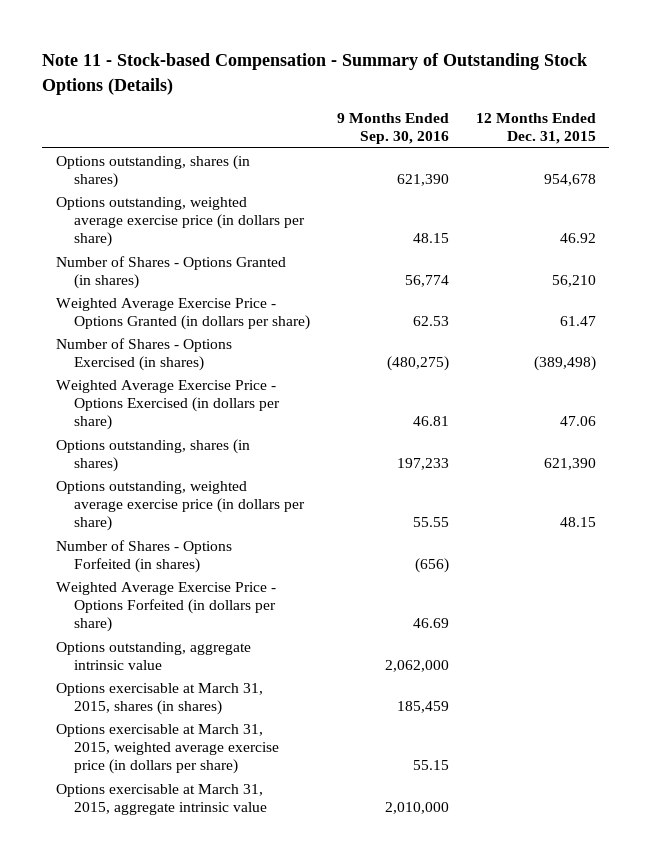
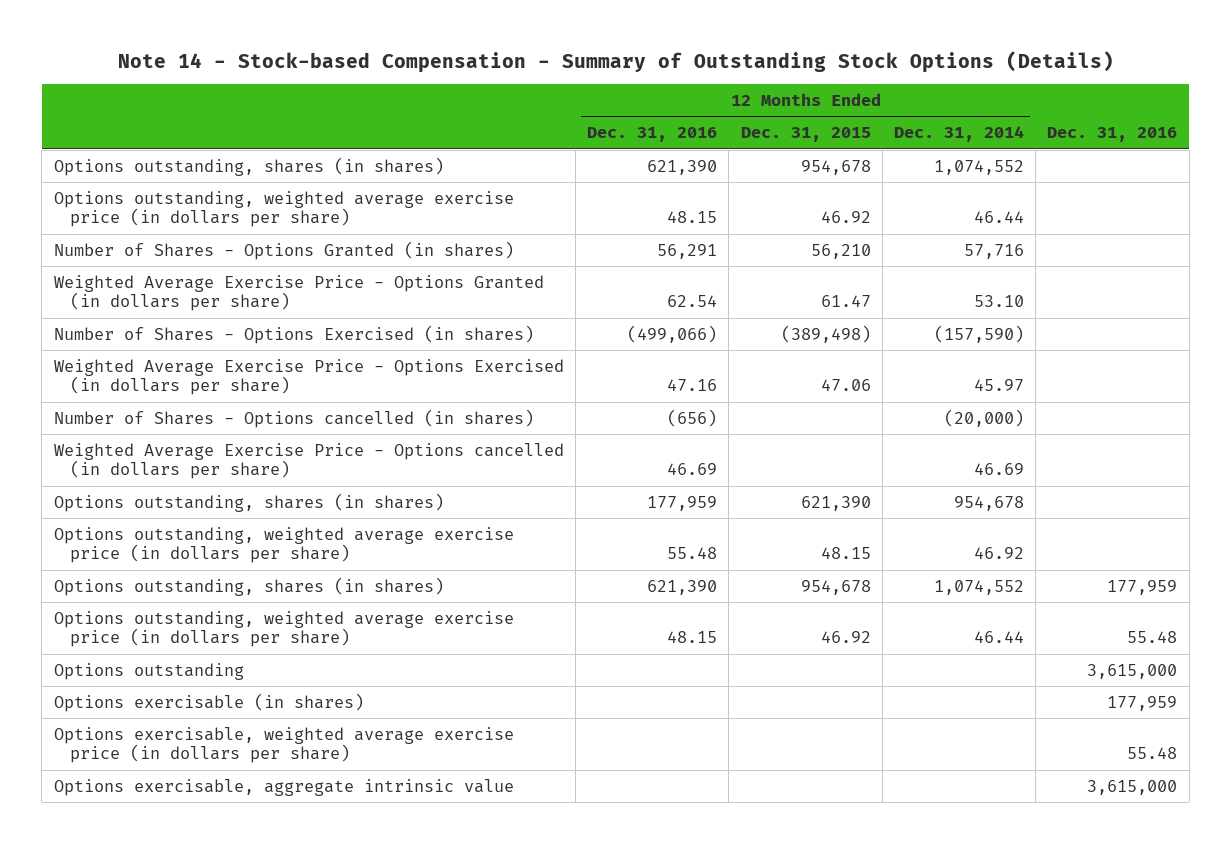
- Note 11 - Stock-based Compensation - Summary of Outstanding Stock Options (Details)
+ Note 14 - Stock-based Compensation - Summary of Outstanding Stock Options (Details)
- | 9 Months Ended Sep. 30, 2016 | 12 Months Ended Dec. 31, 2015
+ | 12 Months Ended Dec. 31, 2016 | 12 Months Ended Dec. 31, 2015 | 12 Months Ended Dec. 31, 2014 | Dec. 31, 2016
+ Number of Shares - Options cancelled (in shares) | (656) | | (20,000) |
+ Weighted Average Exercise Price - Options cancelled (in dollars per share) | 46.69 | | 46.69 |
- Number of Shares - Options Forfeited (in shares) | (656) |
- Weighted Average Exercise Price - Options Forfeited (in dollars per share) | 46.69 |
- Options outstanding, aggregate intrinsic value | 2,062,000 |
- Options exercisable at March 31, 2015, shares (in shares) | 185,459 |
- Options exercisable at March 31, 2015, weighted average exercise price (in dollars per share) | 55.15 |
- Options exercisable at March 31, 2015, aggregate intrinsic value | 2,010,000 |
+ Options outstanding, shares (in shares) | 621,390 | 954,678 | 1,074,552 | 177,959
+ Options outstanding, weighted average exercise price (in dollars per share) | 48.15 | 46.92 | 46.44 | 55.48
+ Options outstanding | | | | 3,615,000
+ Options exercisable (in shares) | | | | 177,959
+ Options exercisable, weighted average exercise price (in dollars per share) | | | | 55.48
+ Options exercisable, aggregate intrinsic value | | | | 3,615,000

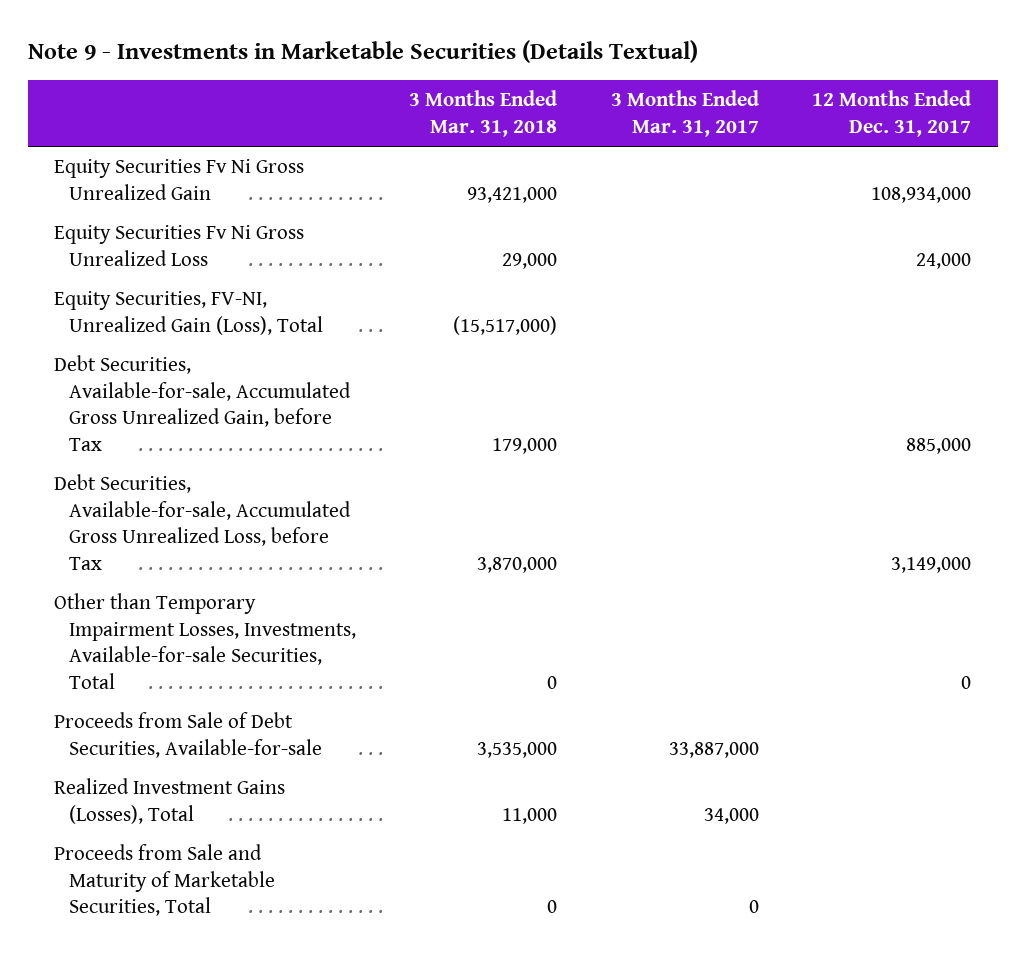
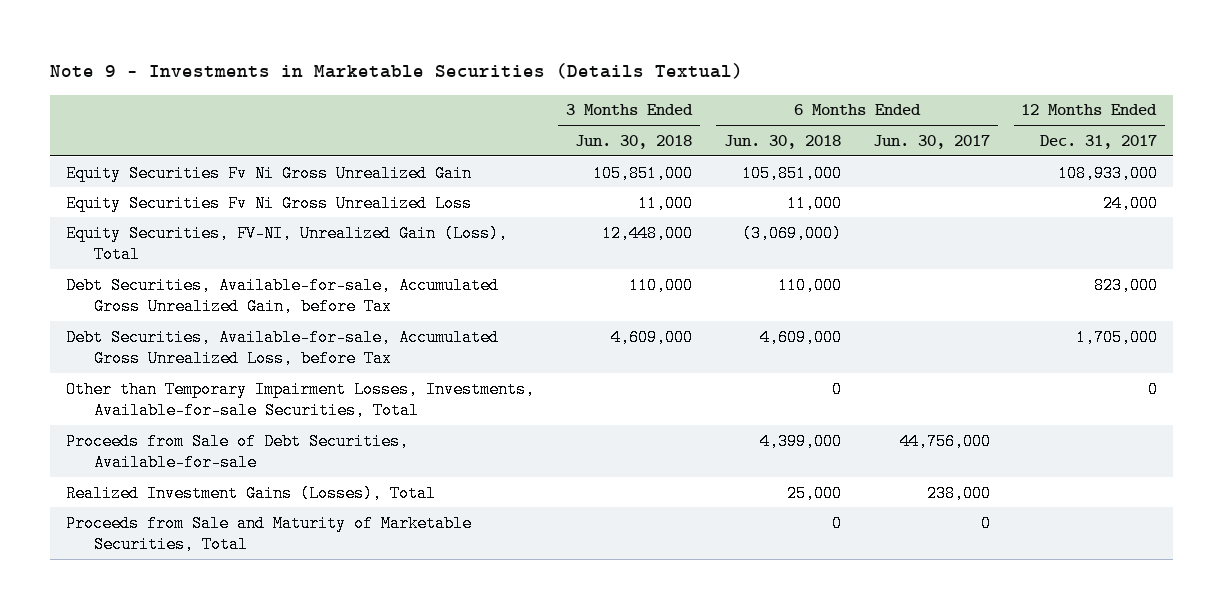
- | 3 Months Ended Mar. 31, 2018 | 3 Months Ended Mar. 31, 2017 | 12 Months Ended Dec. 31, 2017
+ | 3 Months Ended Jun. 30, 2018 | 6 Months Ended Jun. 30, 2018 | 6 Months Ended Jun. 30, 2017 | 12 Months Ended Dec. 31, 2017
- Equity Securities Fv Ni Gross Unrealized Gain | 93,421,000 | | 108,934,000
+ Equity Securities Fv Ni Gross Unrealized Gain | 105,851,000 | 105,851,000 | | 108,933,000
- Debt Securities, Available-for-sale, Accumulated Gross Unrealized Gain, before Tax | 179,000 | | 885,000
- Debt Securities, Available-for-sale, Accumulated Gross Unrealized Loss, before Tax | 3,870,000 | | 3,149,000
+ Debt Securities, Available-for-sale, Accumulated Gross Unrealized Gain, before Tax | 110,000 | 110,000 | | 823,000
+ Debt Securities, Available-for-sale, Accumulated Gross Unrealized Loss, before Tax | 4,609,000 | 4,609,000 | | 1,705,000

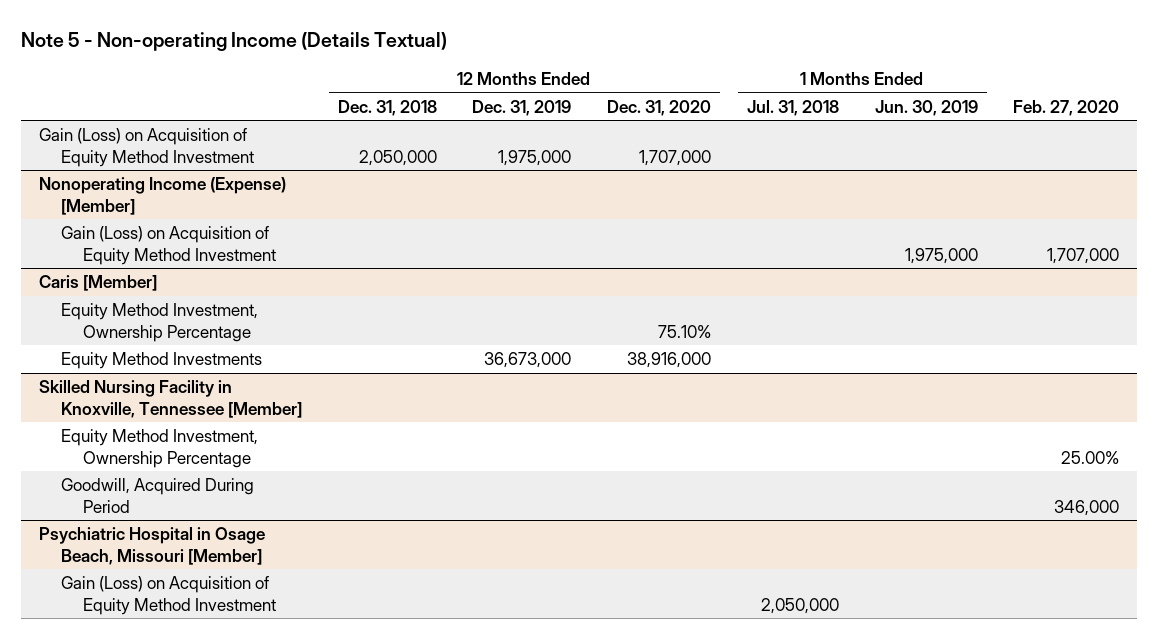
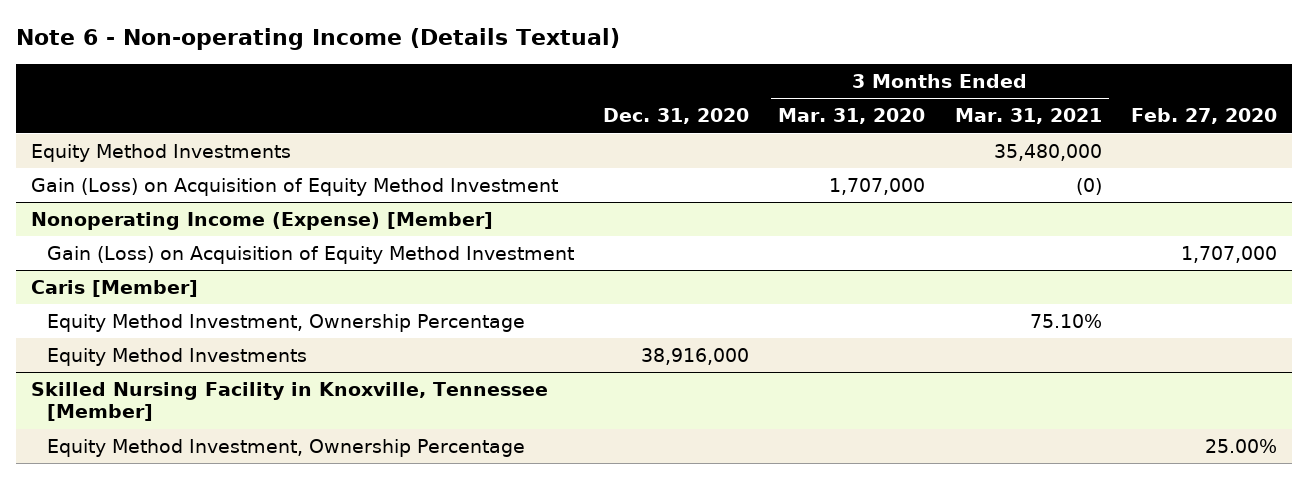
- Note 5 - Non-operating Income (Details Textual)
+ Note 6 - Non-operating Income (Details Textual)
- | 12 Months Ended Dec. 31, 2018 | 12 Months Ended Dec. 31, 2019 | 12 Months Ended Dec. 31, 2020 | 1 Months Ended Jul. 31, 2018 | 1 Months Ended Jun. 30, 2019 | Feb. 27, 2020
+ | Dec. 31, 2020 | 3 Months Ended Mar. 31, 2020 | 3 Months Ended Mar. 31, 2021 | Feb. 27, 2020
+ Equity Method Investments | | | 35,480,000 |
@ Skilled Nursing Facility in Knoxville, Tennessee [Member]
- Goodwill, Acquired During Period | | | | | | 346,000
- Psychiatric Hospital in Osage Beach, Missouri [Member]
- Gain (Loss) on Acquisition of Equity Method Investment | | | | 2,050,000 | |

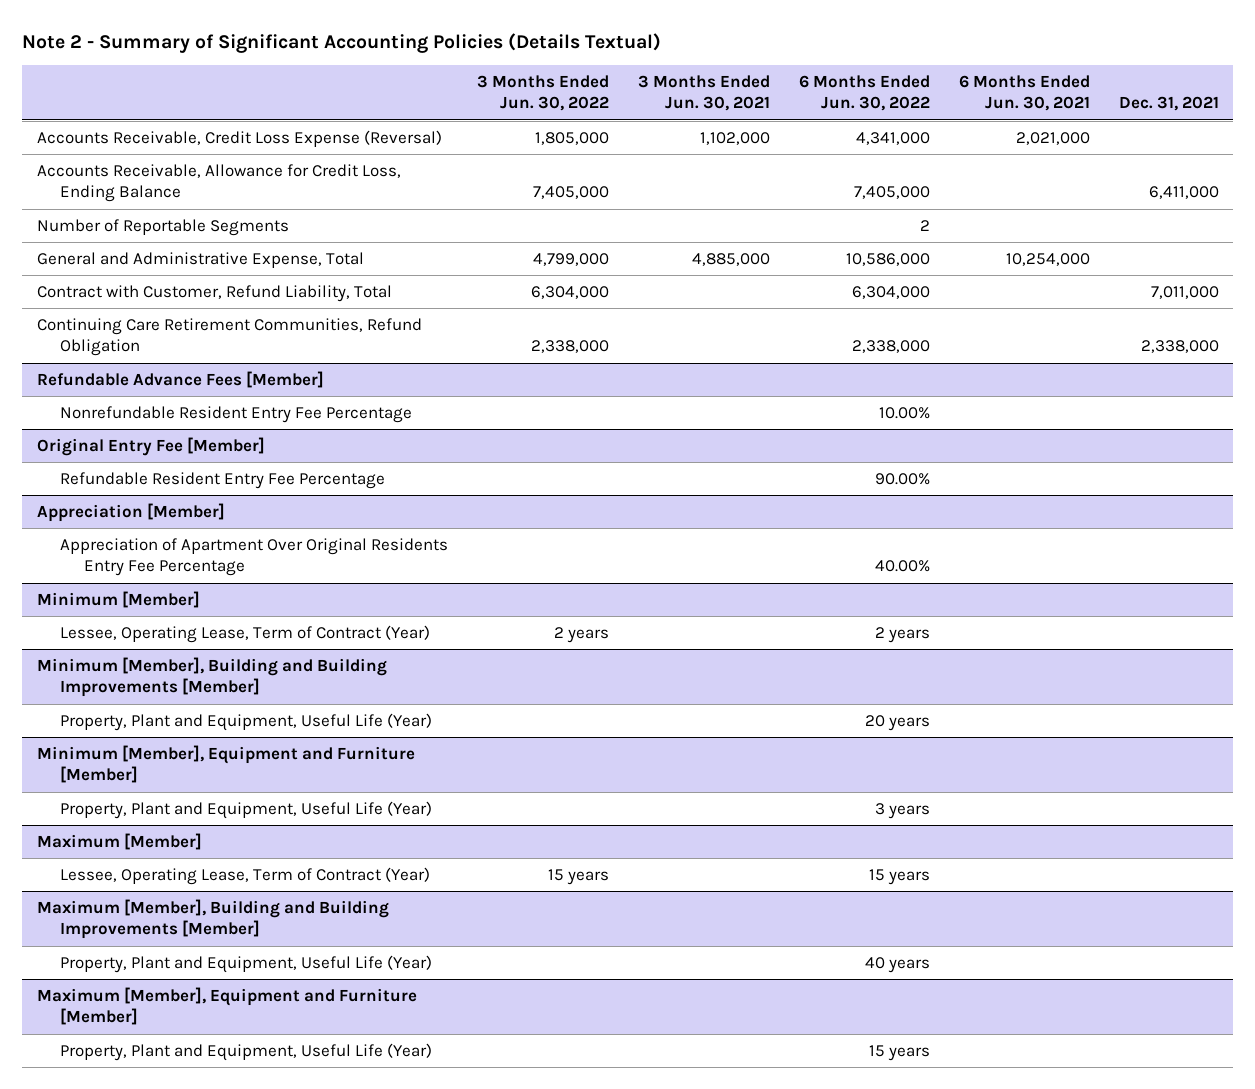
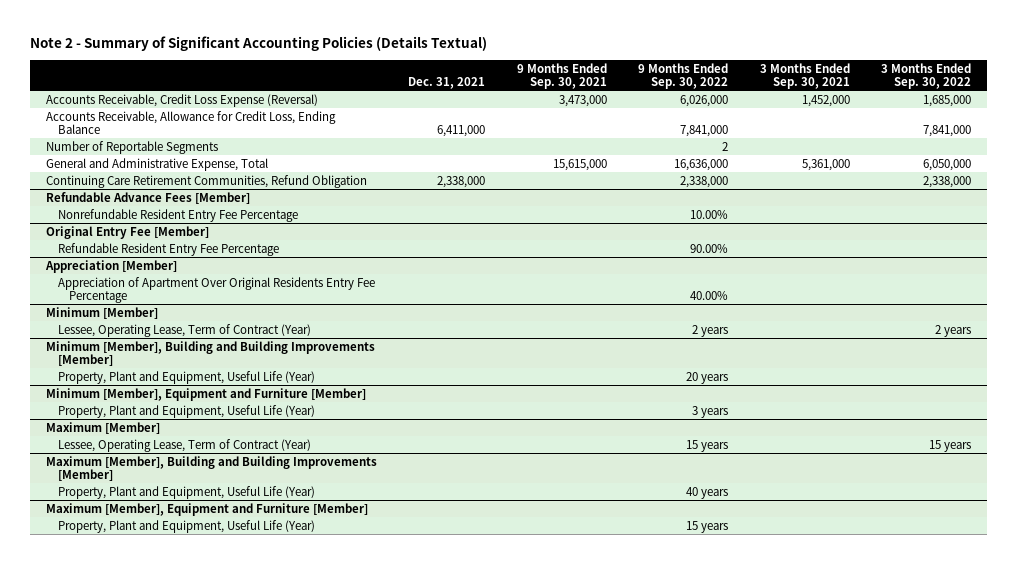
- | 3 Months Ended Jun. 30, 2022 | 3 Months Ended Jun. 30, 2021 | 6 Months Ended Jun. 30, 2022 | 6 Months Ended Jun. 30, 2021 | Dec. 31, 2021
+ | Dec. 31, 2021 | 9 Months Ended Sep. 30, 2021 | 9 Months Ended Sep. 30, 2022 | 3 Months Ended Sep. 30, 2021 | 3 Months Ended Sep. 30, 2022
- Contract with Customer, Refund Liability, Total | 6,304,000 | | 6,304,000 | | 7,011,000

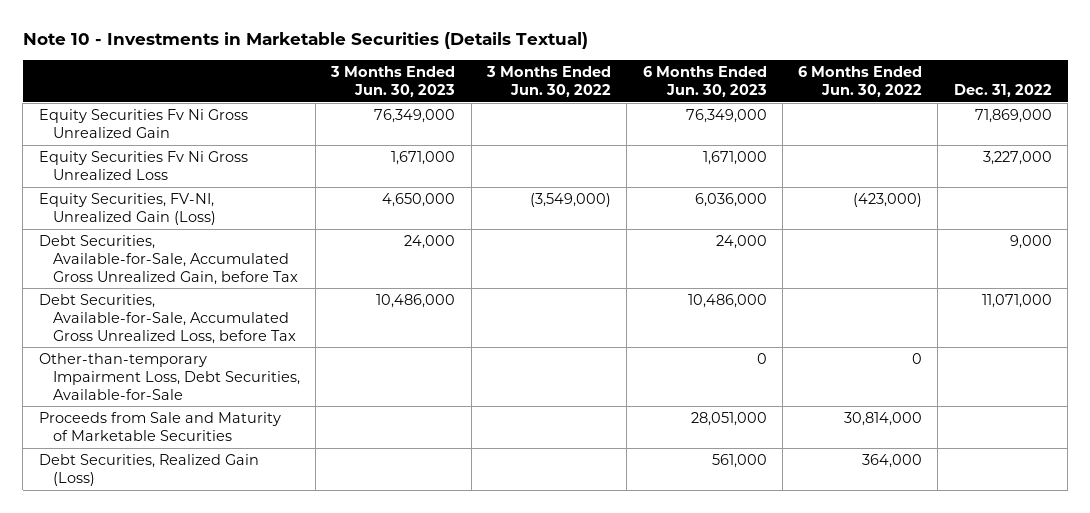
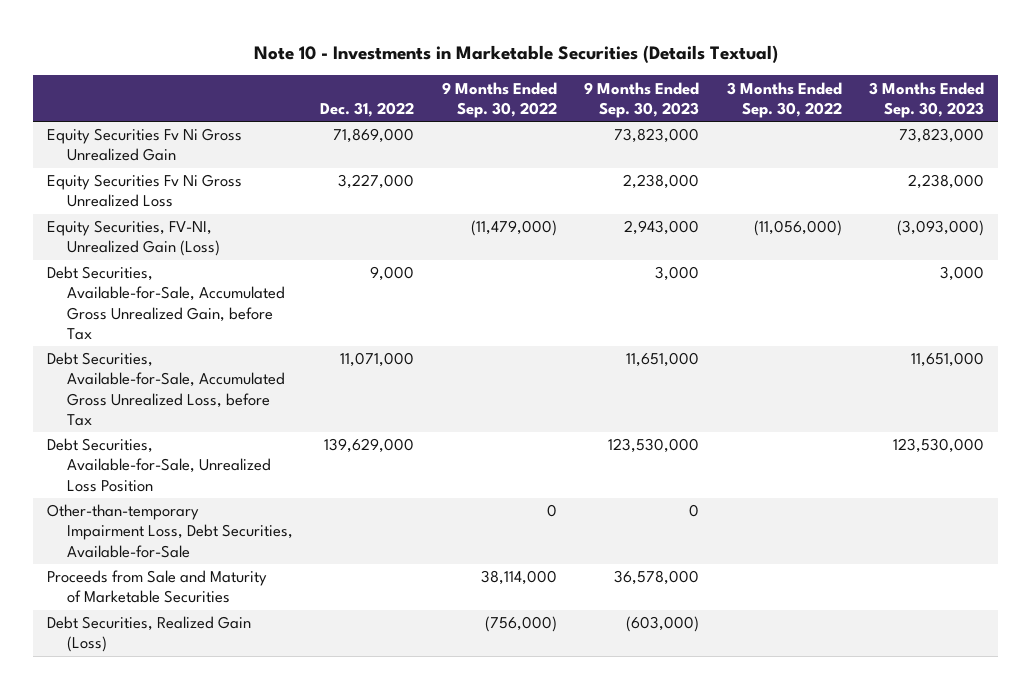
- | 3 Months Ended Jun. 30, 2023 | 3 Months Ended Jun. 30, 2022 | 6 Months Ended Jun. 30, 2023 | 6 Months Ended Jun. 30, 2022 | Dec. 31, 2022
+ | Dec. 31, 2022 | 9 Months Ended Sep. 30, 2022 | 9 Months Ended Sep. 30, 2023 | 3 Months Ended Sep. 30, 2022 | 3 Months Ended Sep. 30, 2023
+ Debt Securities, Available-for-Sale, Unrealized Loss Position | 139,629,000 | | 123,530,000 | | 123,530,000

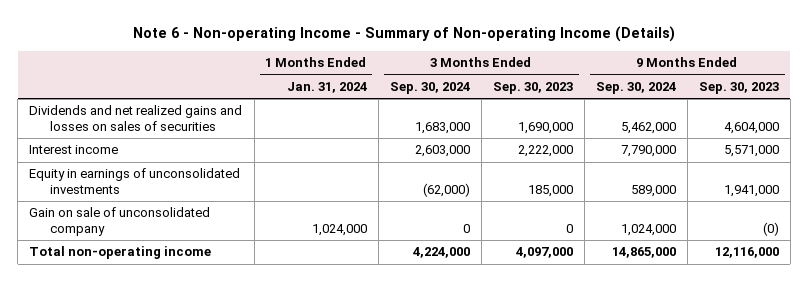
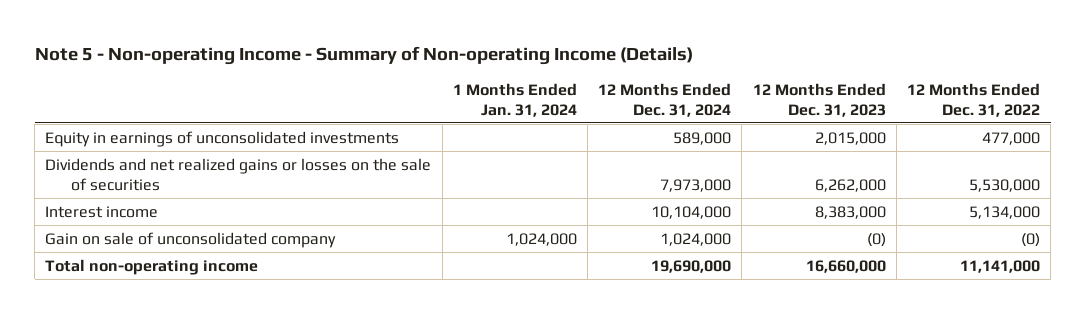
- Note 6 - Non-operating Income - Summary of Non-operating Income (Details)
+ Note 5 - Non-operating Income - Summary of Non-operating Income (Details)
- | 1 Months Ended Jan. 31, 2024 | 3 Months Ended Sep. 30, 2024 | 3 Months Ended Sep. 30, 2023 | 9 Months Ended Sep. 30, 2024 | 9 Months Ended Sep. 30, 2023
+ | 1 Months Ended Jan. 31, 2024 | 12 Months Ended Dec. 31, 2024 | 12 Months Ended Dec. 31, 2023 | 12 Months Ended Dec. 31, 2022
- Dividends and net realized gains and losses on sales of securities | | 1,683,000 | 1,690,000 | 5,462,000 | 4,604,000
+ Dividends and net realized gains or losses on the sale of securities | | 7,973,000 | 6,262,000 | 5,530,000
moved down: Interest income | | 10,104,000 | 8,383,000 | 5,134,000

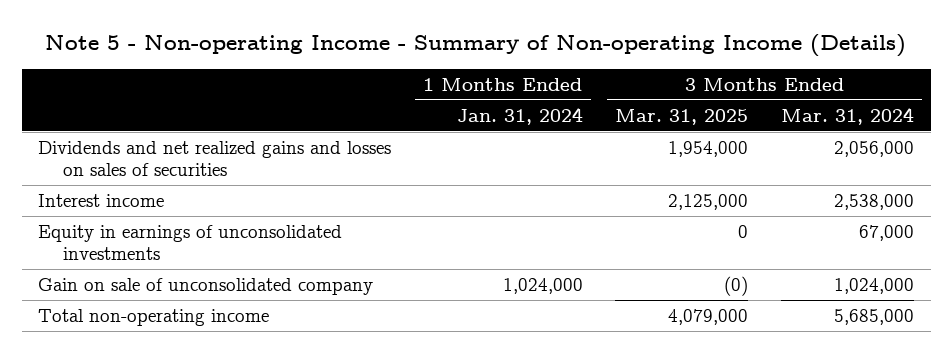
- | 1 Months Ended Jan. 31, 2024 | 12 Months Ended Dec. 31, 2024 | 12 Months Ended Dec. 31, 2023 | 12 Months Ended Dec. 31, 2022
+ | 1 Months Ended Jan. 31, 2024 | 3 Months Ended Mar. 31, 2025 | 3 Months Ended Mar. 31, 2024
- Dividends and net realized gains or losses on the sale of securities | | 7,973,000 | 6,262,000 | 5,530,000
+ Dividends and net realized gains and losses on sales of securities | | 1,954,000 | 2,056,000
moved down: Equity in earnings of unconsolidated investments | | 0 | 67,000

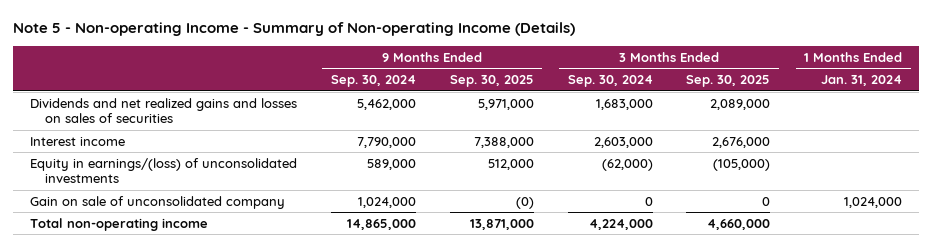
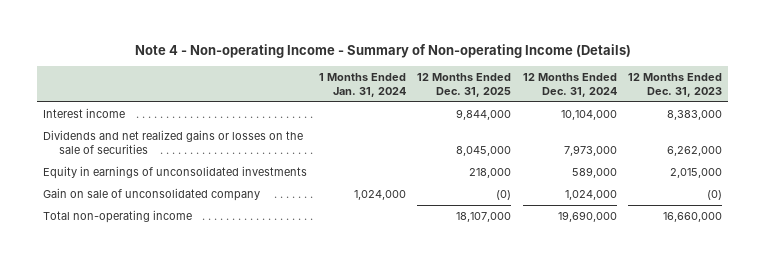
- Note 5 - Non-operating Income - Summary of Non-operating Income (Details)
+ Note 4 - Non-operating Income - Summary of Non-operating Income (Details)
- | 9 Months Ended Sep. 30, 2024 | 9 Months Ended Sep. 30, 2025 | 3 Months Ended Sep. 30, 2024 | 3 Months Ended Sep. 30, 2025 | 1 Months Ended Jan. 31, 2024
+ | 1 Months Ended Jan. 31, 2024 | 12 Months Ended Dec. 31, 2025 | 12 Months Ended Dec. 31, 2024 | 12 Months Ended Dec. 31, 2023
- Dividends and net realized gains and losses on sales of securities | 5,462,000 | 5,971,000 | 1,683,000 | 2,089,000 |
- Equity in earnings/(loss) of unconsolidated investments | 589,000 | 512,000 | (62,000) | (105,000) |
+ Dividends and net realized gains or losses on the sale of securities | | 8,045,000 | 7,973,000 | 6,262,000
+ Equity in earnings of unconsolidated investments | | 218,000 | 589,000 | 2,015,000

